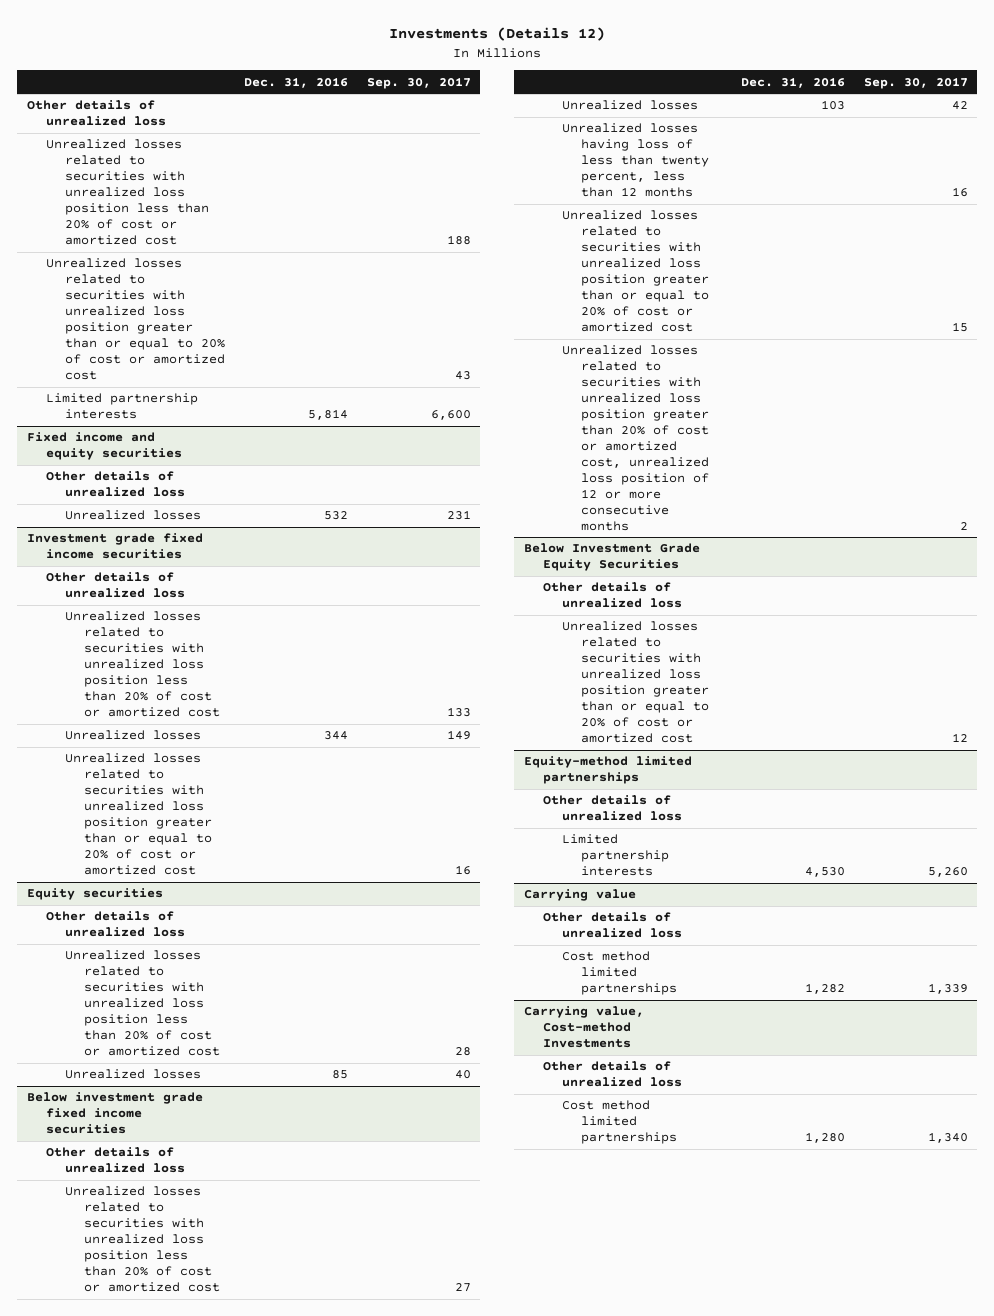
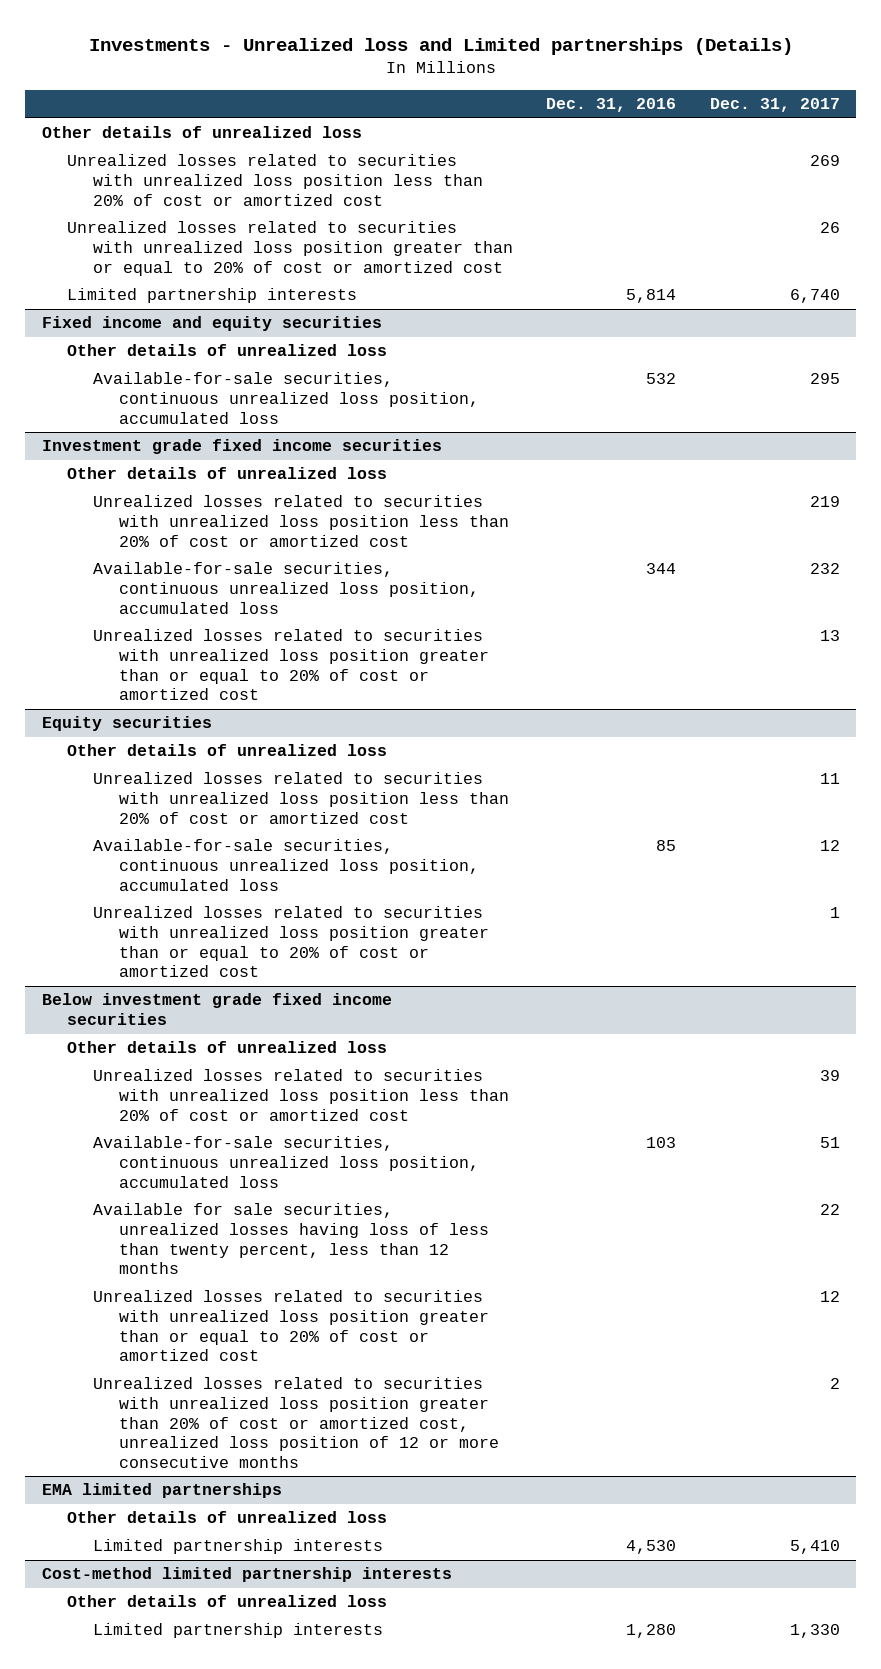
- Investments (Details 12)
+ Investments - Unrealized loss and Limited partnerships (Details)
- | Dec. 31, 2016 | Sep. 30, 2017
+ | Dec. 31, 2016 | Dec. 31, 2017
@ Fixed income and equity securities
- Unrealized losses | 532 | 231
+ Available-for-sale securities, continuous unrealized loss position, accumulated loss | 532 | 295
@ Investment grade fixed income securities
- Unrealized losses | 344 | 149
+ Available-for-sale securities, continuous unrealized loss position, accumulated loss | 344 | 232
@ Equity securities
- Unrealized losses | 85 | 40
+ Available-for-sale securities, continuous unrealized loss position, accumulated loss | 85 | 12
+ Unrealized losses related to securities with unrealized loss position greater than or equal to 20% of cost or amortized cost | | 1
@ Below investment grade fixed income securities
- Unrealized losses | 103 | 42
- Unrealized losses having loss of less than twenty percent, less than 12 months | | 16
+ Available-for-sale securities, continuous unrealized loss position, accumulated loss | 103 | 51
+ Available for sale securities, unrealized losses having loss of less than twenty percent, less than 12 months | | 22
- Below Investment Grade Equity Securities
- Other details of unrealized loss
- Unrealized losses related to securities with unrealized loss position greater than or equal to 20% of cost or amortized cost | | 12
- Equity-method limited partnerships
+ EMA limited partnerships
- Carrying value
- Other details of unrealized loss
- Cost method limited partnerships | 1,282 | 1,339
- Carrying value, Cost-method Investments
- Other details of unrealized loss
- Cost method limited partnerships | 1,280 | 1,340
+ Cost-method limited partnership interests
+ Other details of unrealized loss
+ Limited partnership interests | 1,280 | 1,330

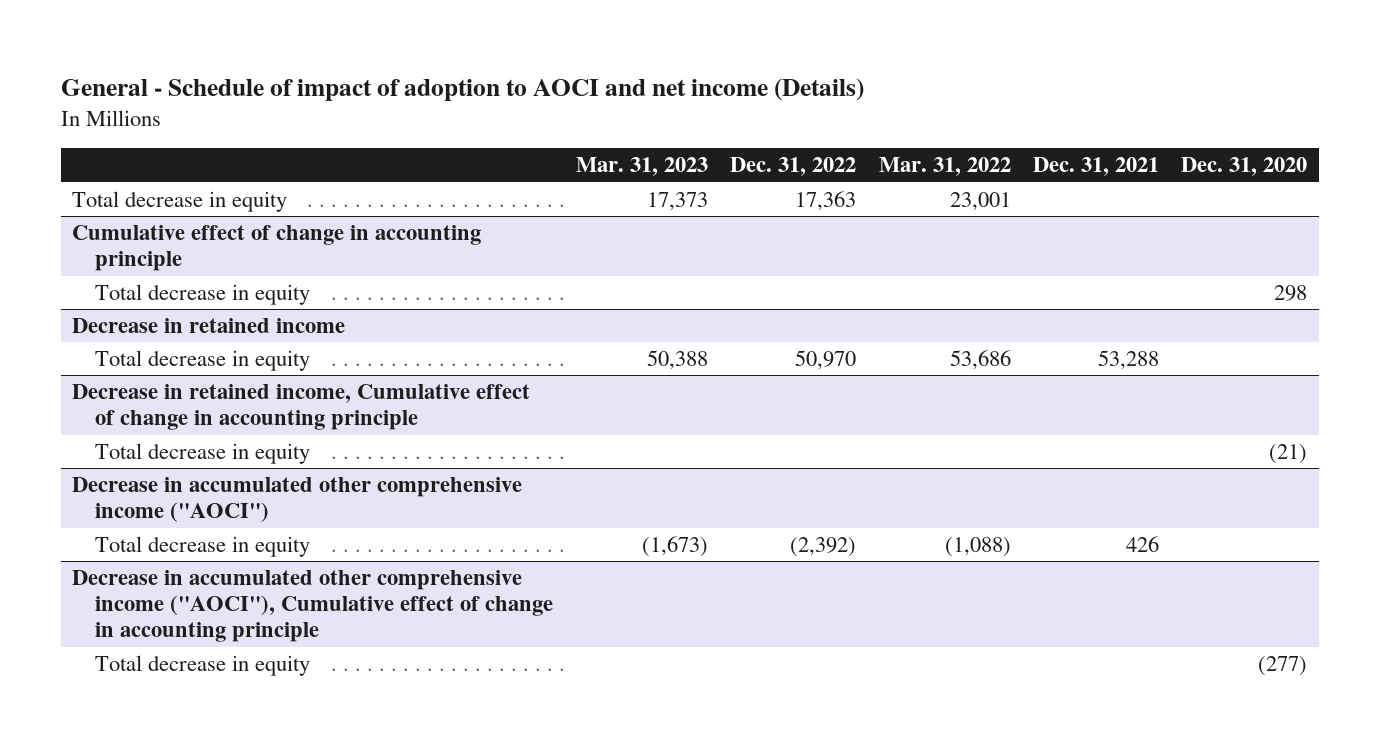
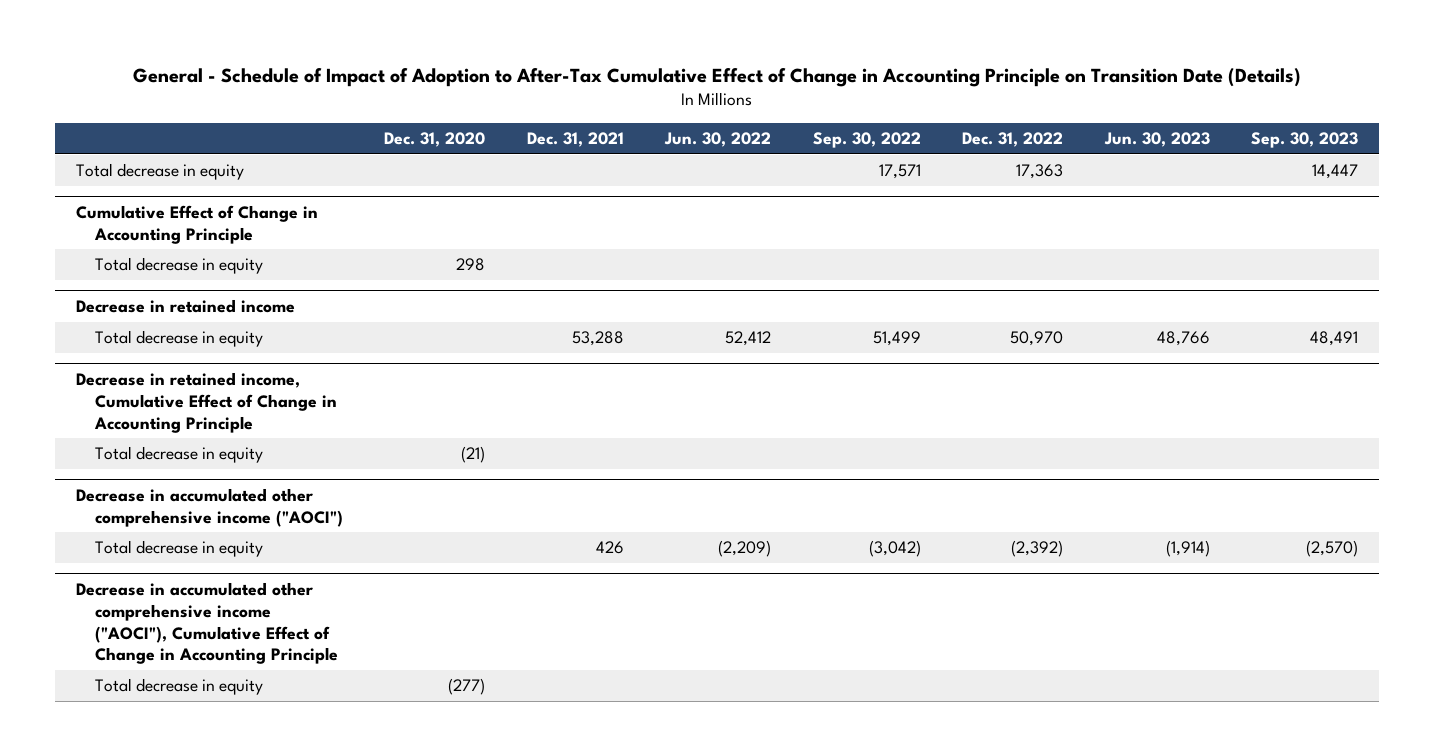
- General - Schedule of impact of adoption to AOCI and net income (Details)
+ General - Schedule of Impact of Adoption to After-Tax Cumulative Effect of Change in Accounting Principle on Transition Date (Details)
- | Mar. 31, 2023 | Dec. 31, 2022 | Mar. 31, 2022 | Dec. 31, 2021 | Dec. 31, 2020
+ | Dec. 31, 2020 | Dec. 31, 2021 | Jun. 30, 2022 | Sep. 30, 2022 | Dec. 31, 2022 | Jun. 30, 2023 | Sep. 30, 2023
- Cumulative effect of change in accounting principle
+ Cumulative Effect of Change in Accounting Principle
- Decrease in retained income, Cumulative effect of change in accounting principle
+ Decrease in retained income, Cumulative Effect of Change in Accounting Principle
- Decrease in accumulated other comprehensive income ("AOCI"), Cumulative effect of change in accounting principle
+ Decrease in accumulated other comprehensive income ("AOCI"), Cumulative Effect of Change in Accounting Principle

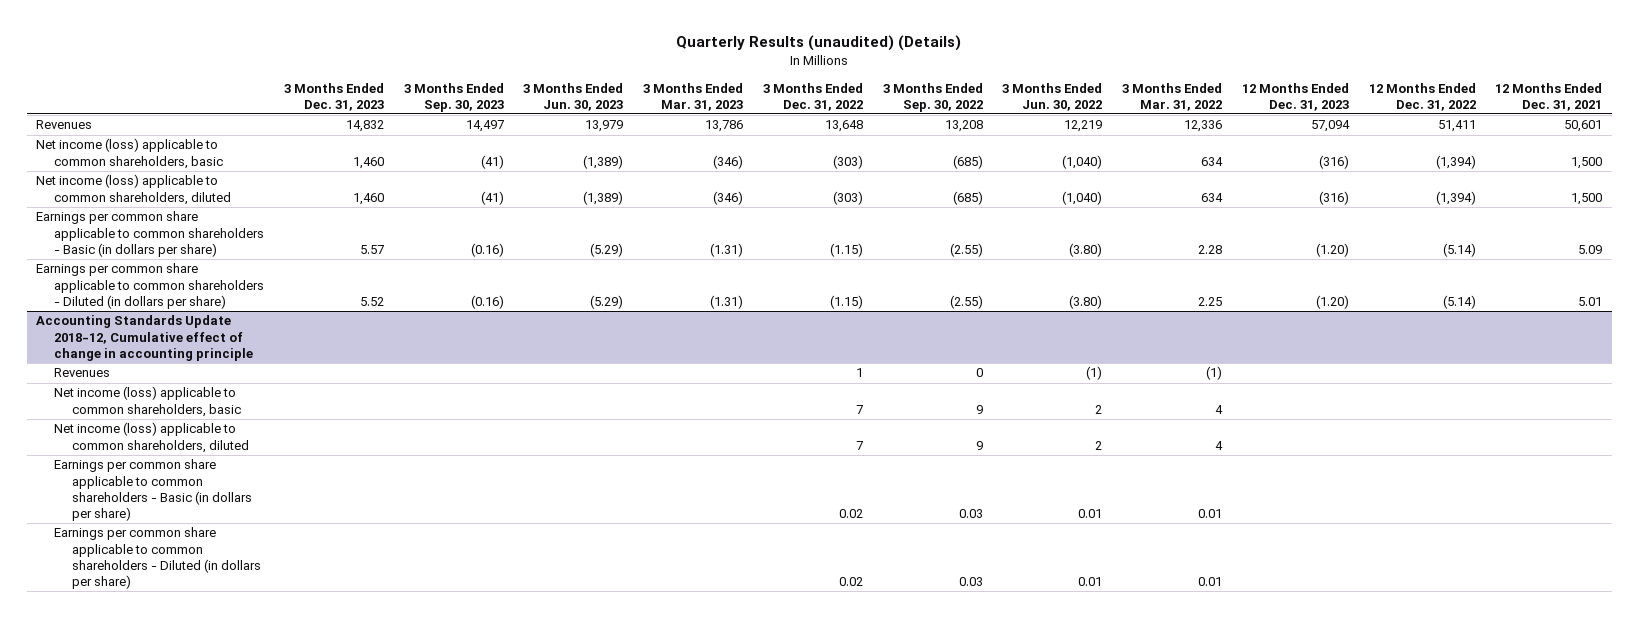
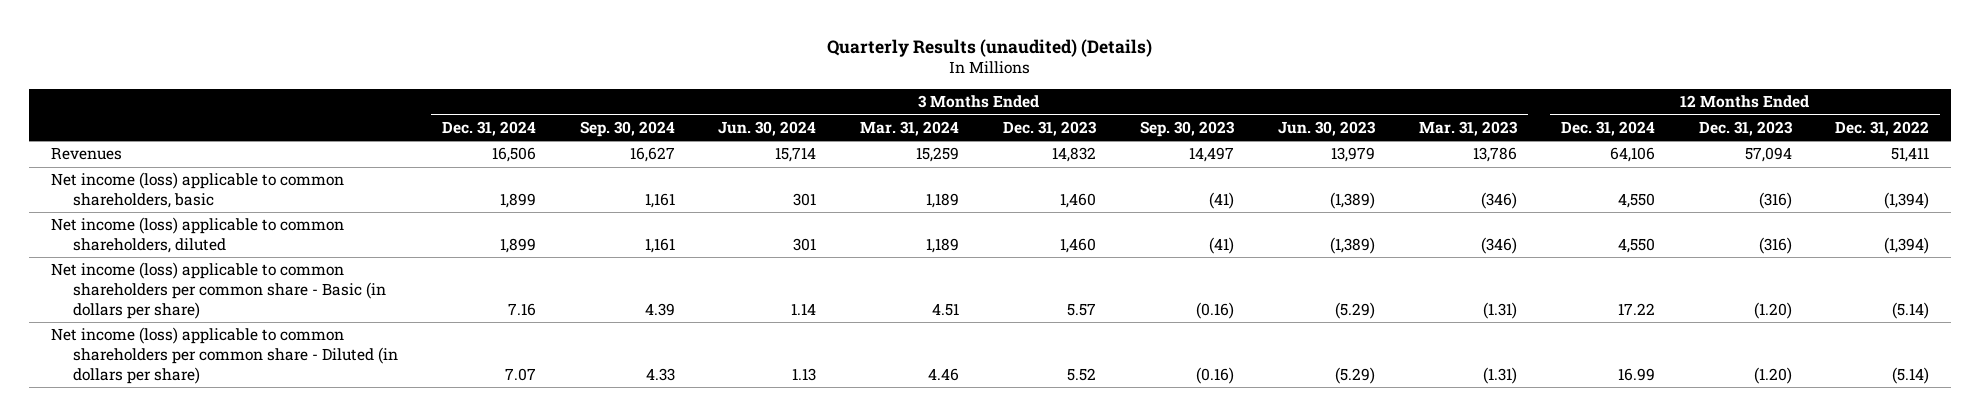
- | 3 Months Ended Dec. 31, 2023 | 3 Months Ended Sep. 30, 2023 | 3 Months Ended Jun. 30, 2023 | 3 Months Ended Mar. 31, 2023 | 3 Months Ended Dec. 31, 2022 | 3 Months Ended Sep. 30, 2022 | 3 Months Ended Jun. 30, 2022 | 3 Months Ended Mar. 31, 2022 | 12 Months Ended Dec. 31, 2023 | 12 Months Ended Dec. 31, 2022 | 12 Months Ended Dec. 31, 2021
+ | 3 Months Ended Dec. 31, 2024 | 3 Months Ended Sep. 30, 2024 | 3 Months Ended Jun. 30, 2024 | 3 Months Ended Mar. 31, 2024 | 3 Months Ended Dec. 31, 2023 | 3 Months Ended Sep. 30, 2023 | 3 Months Ended Jun. 30, 2023 | 3 Months Ended Mar. 31, 2023 | 12 Months Ended Dec. 31, 2024 | 12 Months Ended Dec. 31, 2023 | 12 Months Ended Dec. 31, 2022
- Earnings per common share applicable to common shareholders - Basic (in dollars per share) | 5.57 | (0.16) | (5.29) | (1.31) | (1.15) | (2.55) | (3.80) | 2.28 | (1.20) | (5.14) | 5.09
- Earnings per common share applicable to common shareholders - Diluted (in dollars per share) | 5.52 | (0.16) | (5.29) | (1.31) | (1.15) | (2.55) | (3.80) | 2.25 | (1.20) | (5.14) | 5.01
- Accounting Standards Update 2018-12, Cumulative effect of change in accounting principle
- Revenues | | | | | 1 | 0 | (1) | (1) | | |
- Net income (loss) applicable to common shareholders, basic | | | | | 7 | 9 | 2 | 4 | | |
- Net income (loss) applicable to common shareholders, diluted | | | | | 7 | 9 | 2 | 4 | | |
- Earnings per common share applicable to common shareholders - Basic (in dollars per share) | | | | | 0.02 | 0.03 | 0.01 | 0.01 | | |
- Earnings per common share applicable to common shareholders - Diluted (in dollars per share) | | | | | 0.02 | 0.03 | 0.01 | 0.01 | | |
+ Net income (loss) applicable to common shareholders per common share - Basic (in dollars per share) | 7.16 | 4.39 | 1.14 | 4.51 | 5.57 | (0.16) | (5.29) | (1.31) | 17.22 | (1.20) | (5.14)
+ Net income (loss) applicable to common shareholders per common share - Diluted (in dollars per share) | 7.07 | 4.33 | 1.13 | 4.46 | 5.52 | (0.16) | (5.29) | (1.31) | 16.99 | (1.20) | (5.14)

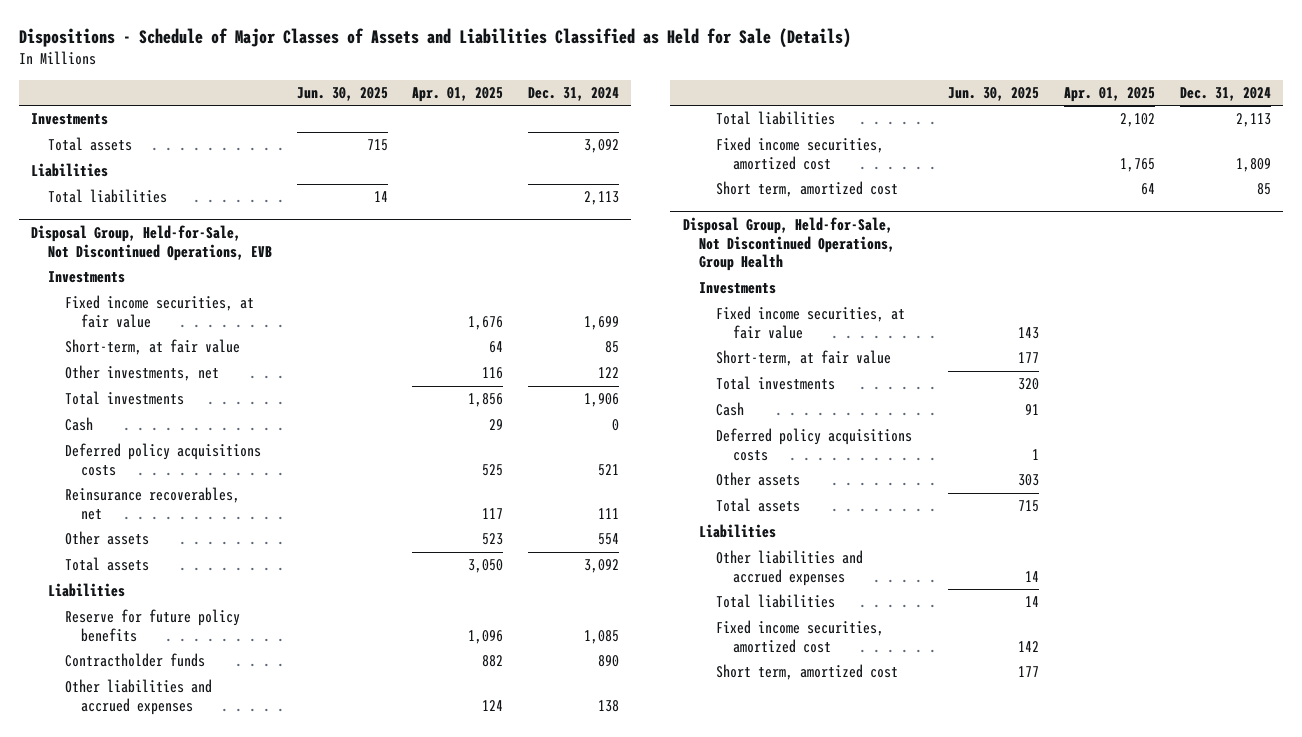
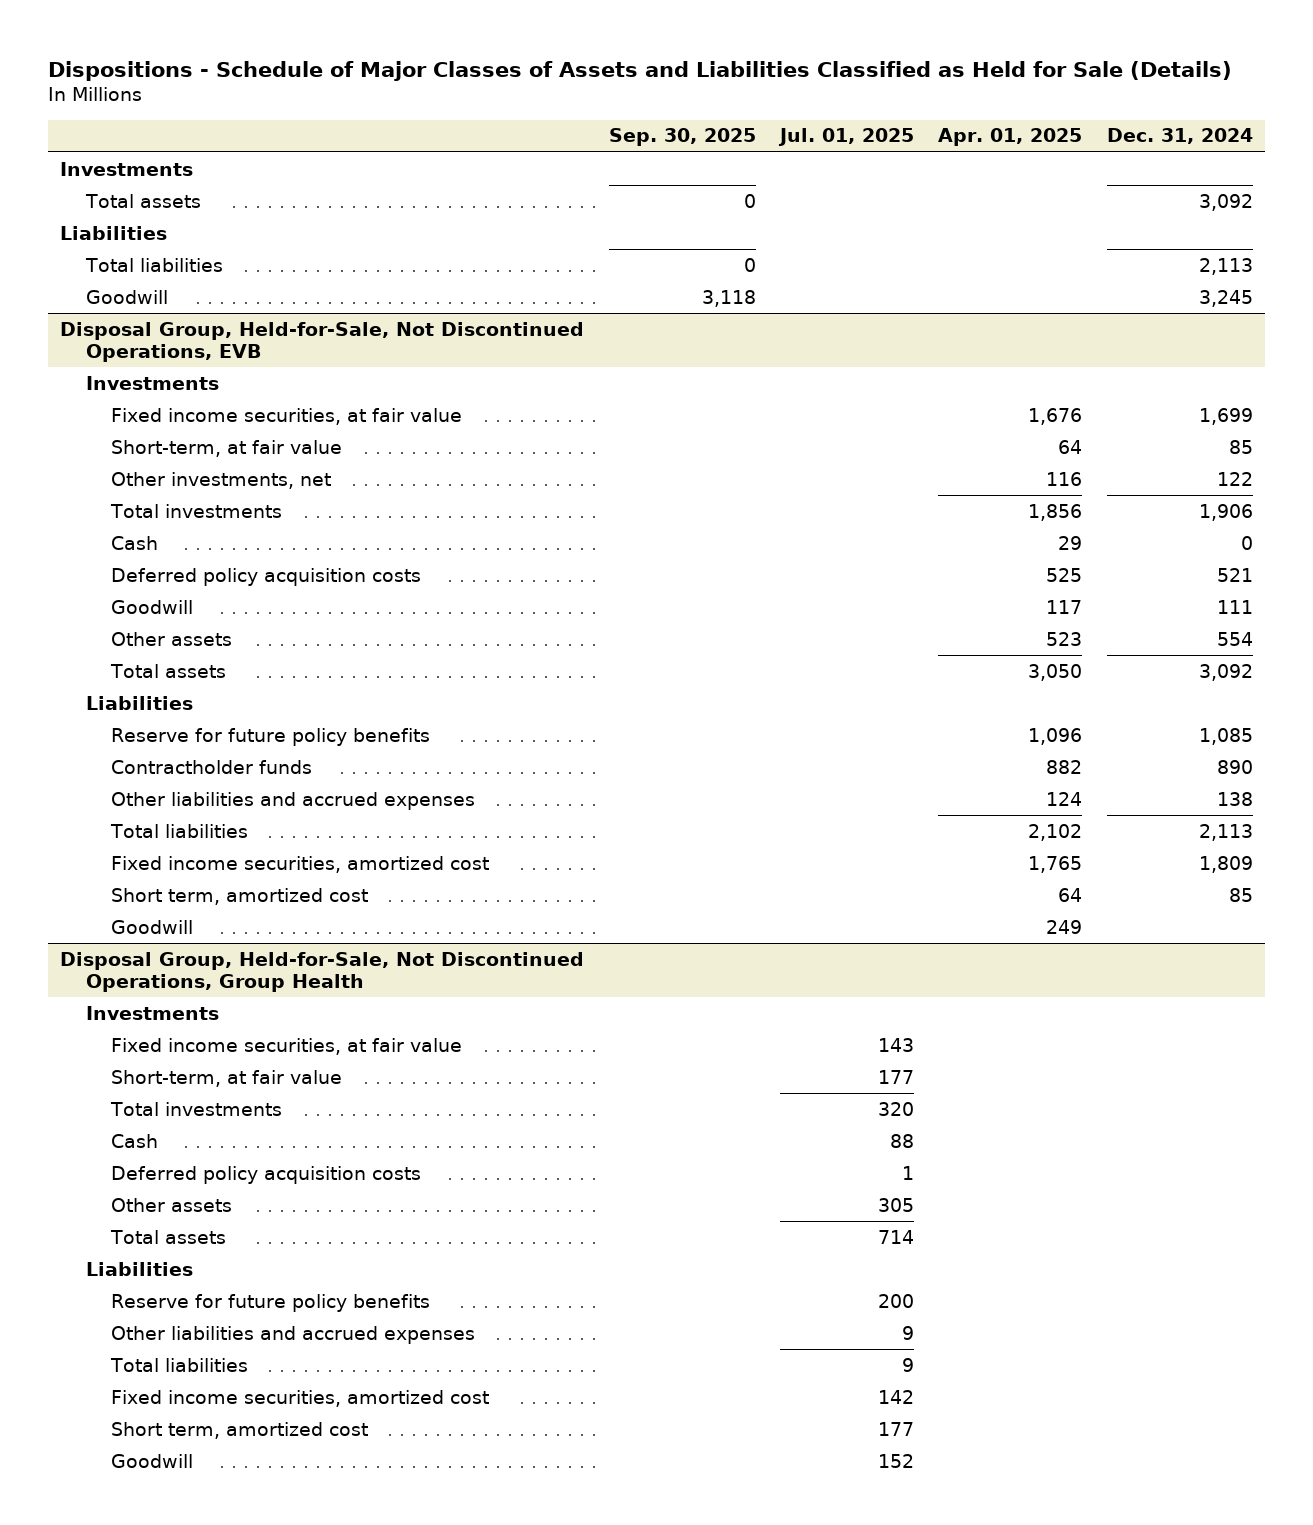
- | Jun. 30, 2025 | Apr. 01, 2025 | Dec. 31, 2024
+ | Sep. 30, 2025 | Jul. 01, 2025 | Apr. 01, 2025 | Dec. 31, 2024
+ Goodwill | 3,118 | | | 3,245
@ Disposal Group, Held-for-Sale, Not Discontinued Operations, EVB
- Deferred policy acquisitions costs | | 525 | 521
- Reinsurance recoverables, net | | 117 | 111
+ Deferred policy acquisition costs | | | 525 | 521
+ Goodwill | | | 117 | 111
+ Goodwill | | | 249 |
@ Disposal Group, Held-for-Sale, Not Discontinued Operations, Group Health
- Deferred policy acquisitions costs | 1 | |
+ Deferred policy acquisition costs | | 1 | |
+ Reserve for future policy benefits | | 200 | |
+ Goodwill | | 152 | |

